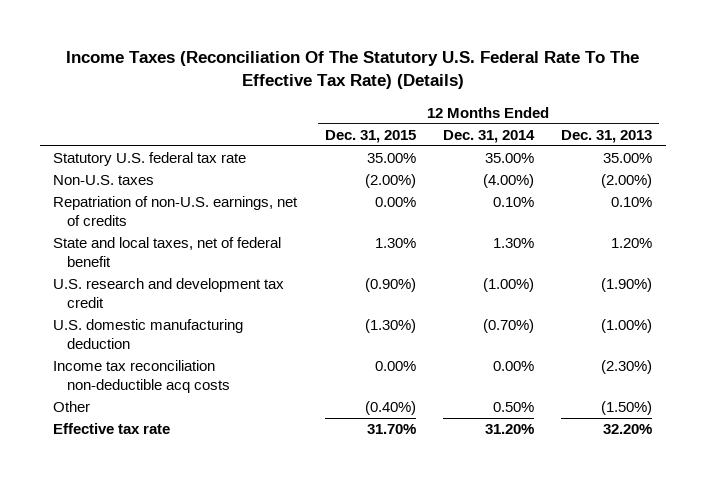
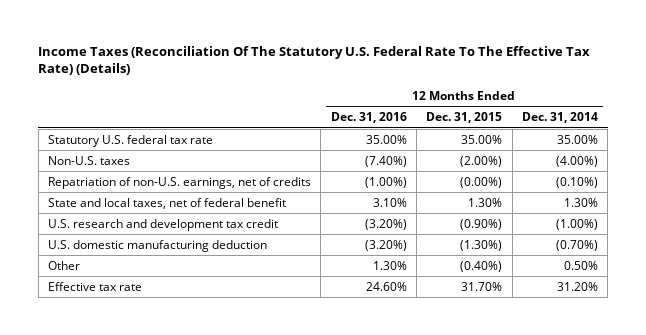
- | 12 Months Ended Dec. 31, 2015 | 12 Months Ended Dec. 31, 2014 | 12 Months Ended Dec. 31, 2013
+ | 12 Months Ended Dec. 31, 2016 | 12 Months Ended Dec. 31, 2015 | 12 Months Ended Dec. 31, 2014
- Repatriation of non-U.S. earnings, net of credits | 0.00% | 0.10% | 0.10%
+ Repatriation of non-U.S. earnings, net of credits | (1.00%) | (0.00%) | (0.10%)
- Income tax reconciliation non-deductible acq costs | 0.00% | 0.00% | (2.30%)

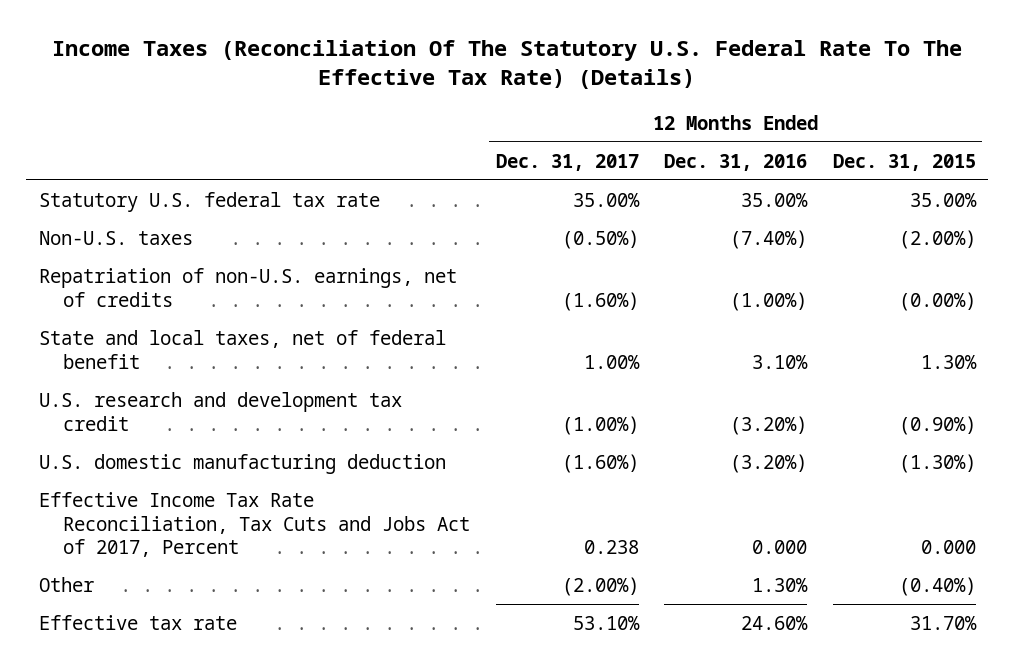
- | 12 Months Ended Dec. 31, 2016 | 12 Months Ended Dec. 31, 2015 | 12 Months Ended Dec. 31, 2014
+ | 12 Months Ended Dec. 31, 2017 | 12 Months Ended Dec. 31, 2016 | 12 Months Ended Dec. 31, 2015
+ Effective Income Tax Rate Reconciliation, Tax Cuts and Jobs Act of 2017, Percent | 0.238 | 0.000 | 0.000

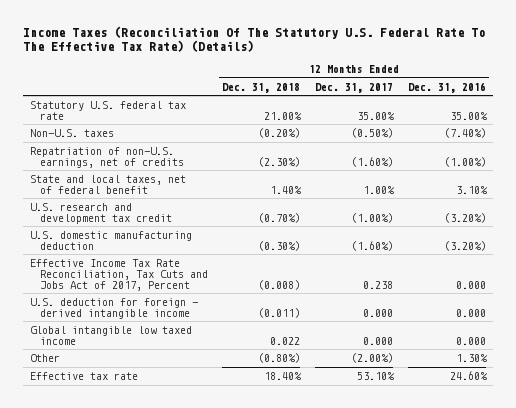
- | 12 Months Ended Dec. 31, 2017 | 12 Months Ended Dec. 31, 2016 | 12 Months Ended Dec. 31, 2015
+ | 12 Months Ended Dec. 31, 2018 | 12 Months Ended Dec. 31, 2017 | 12 Months Ended Dec. 31, 2016
+ U.S. deduction for foreign - derived intangible income | (0.011) | 0.000 | 0.000
+ Global intangible low taxed income | 0.022 | 0.000 | 0.000

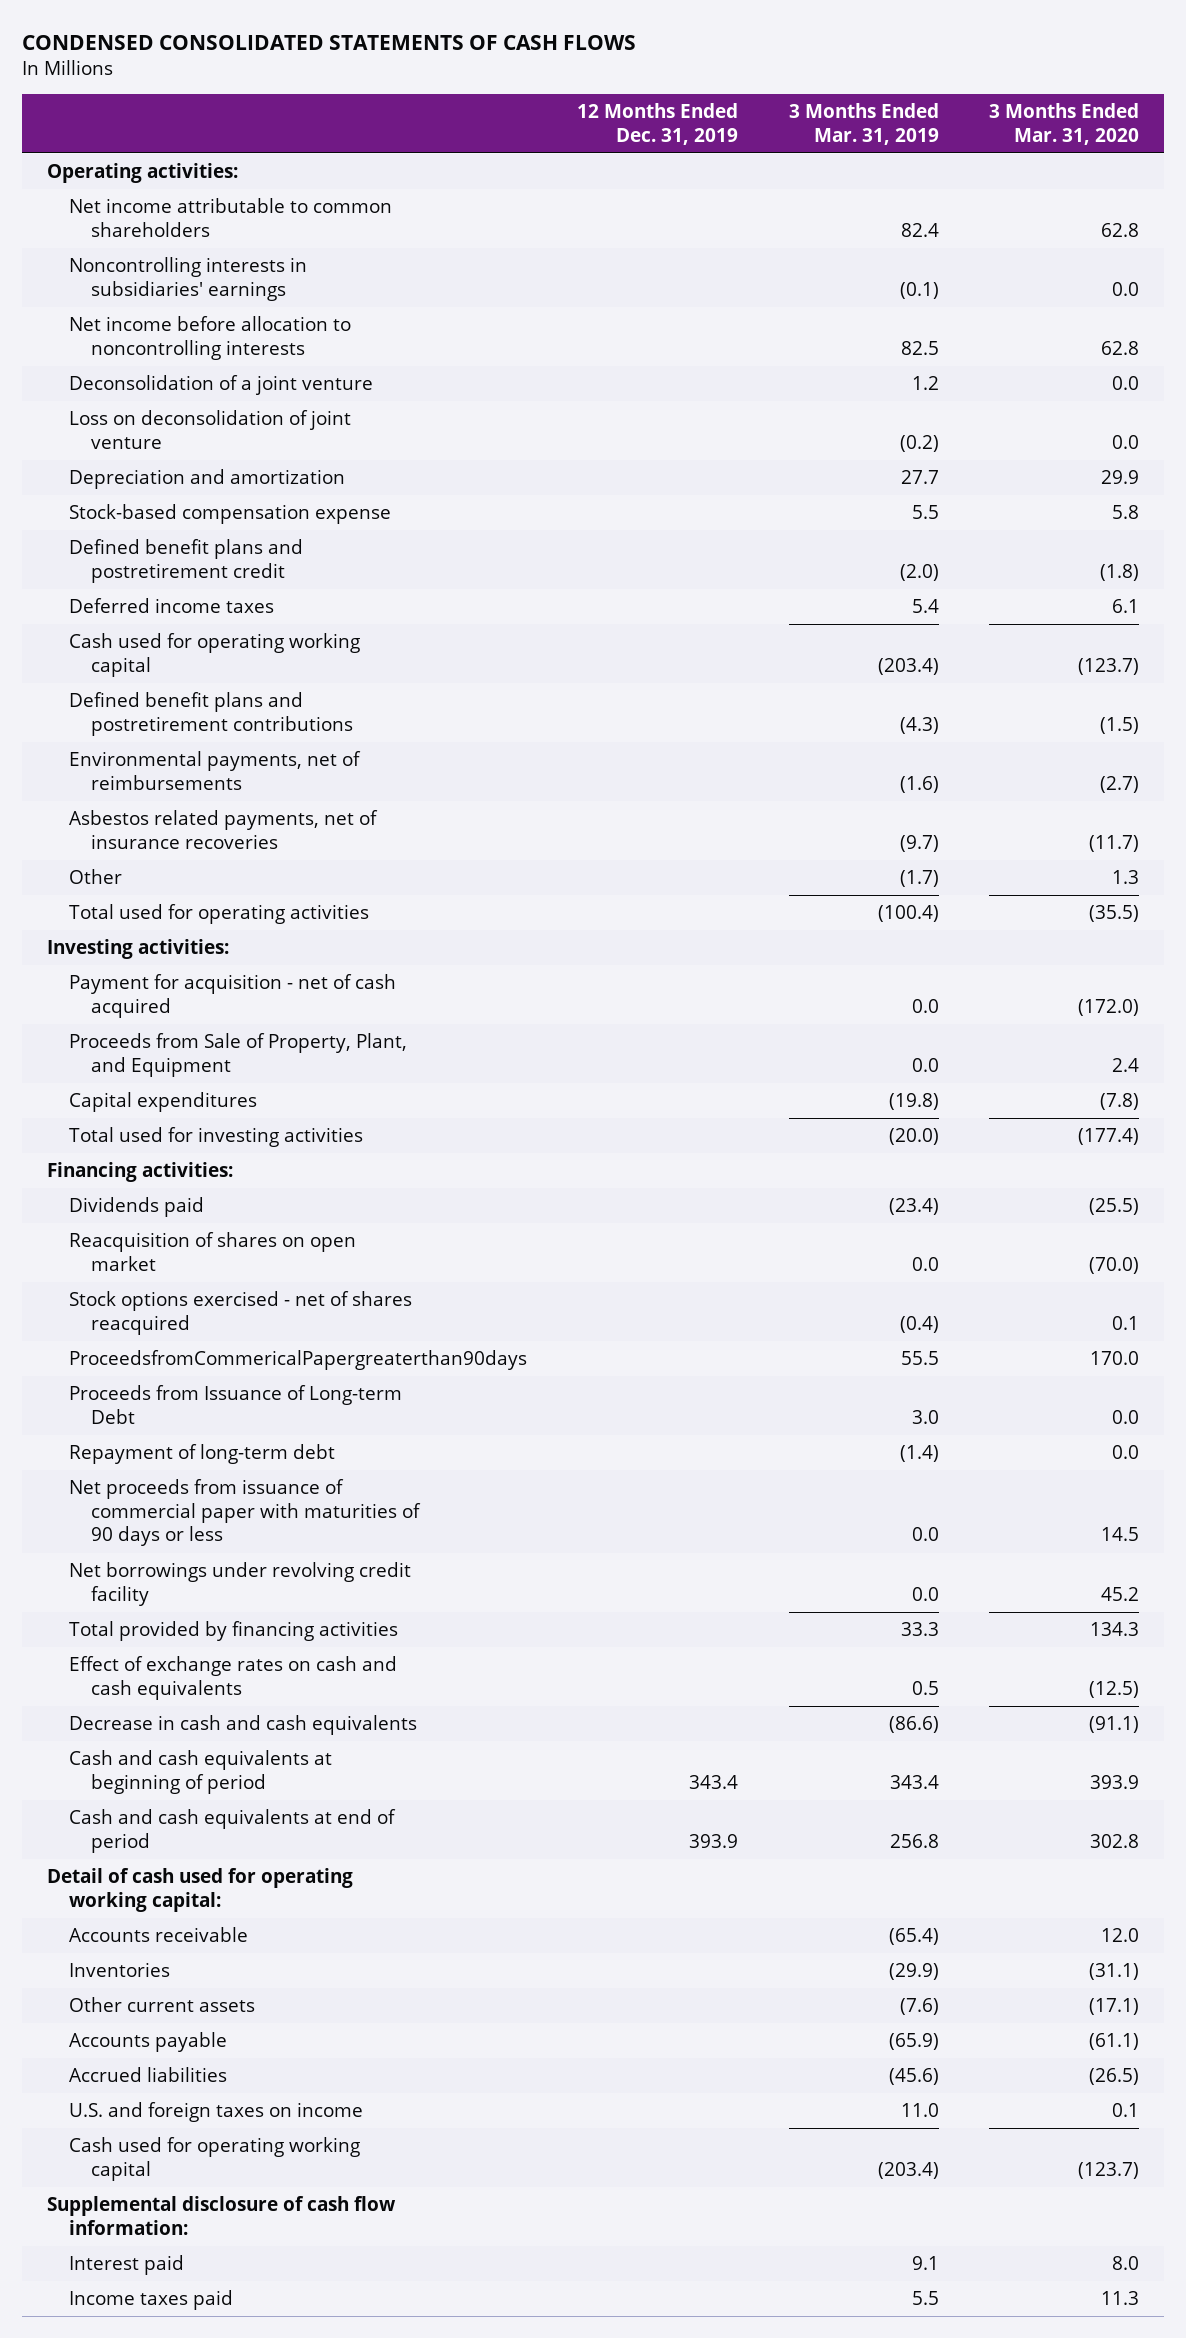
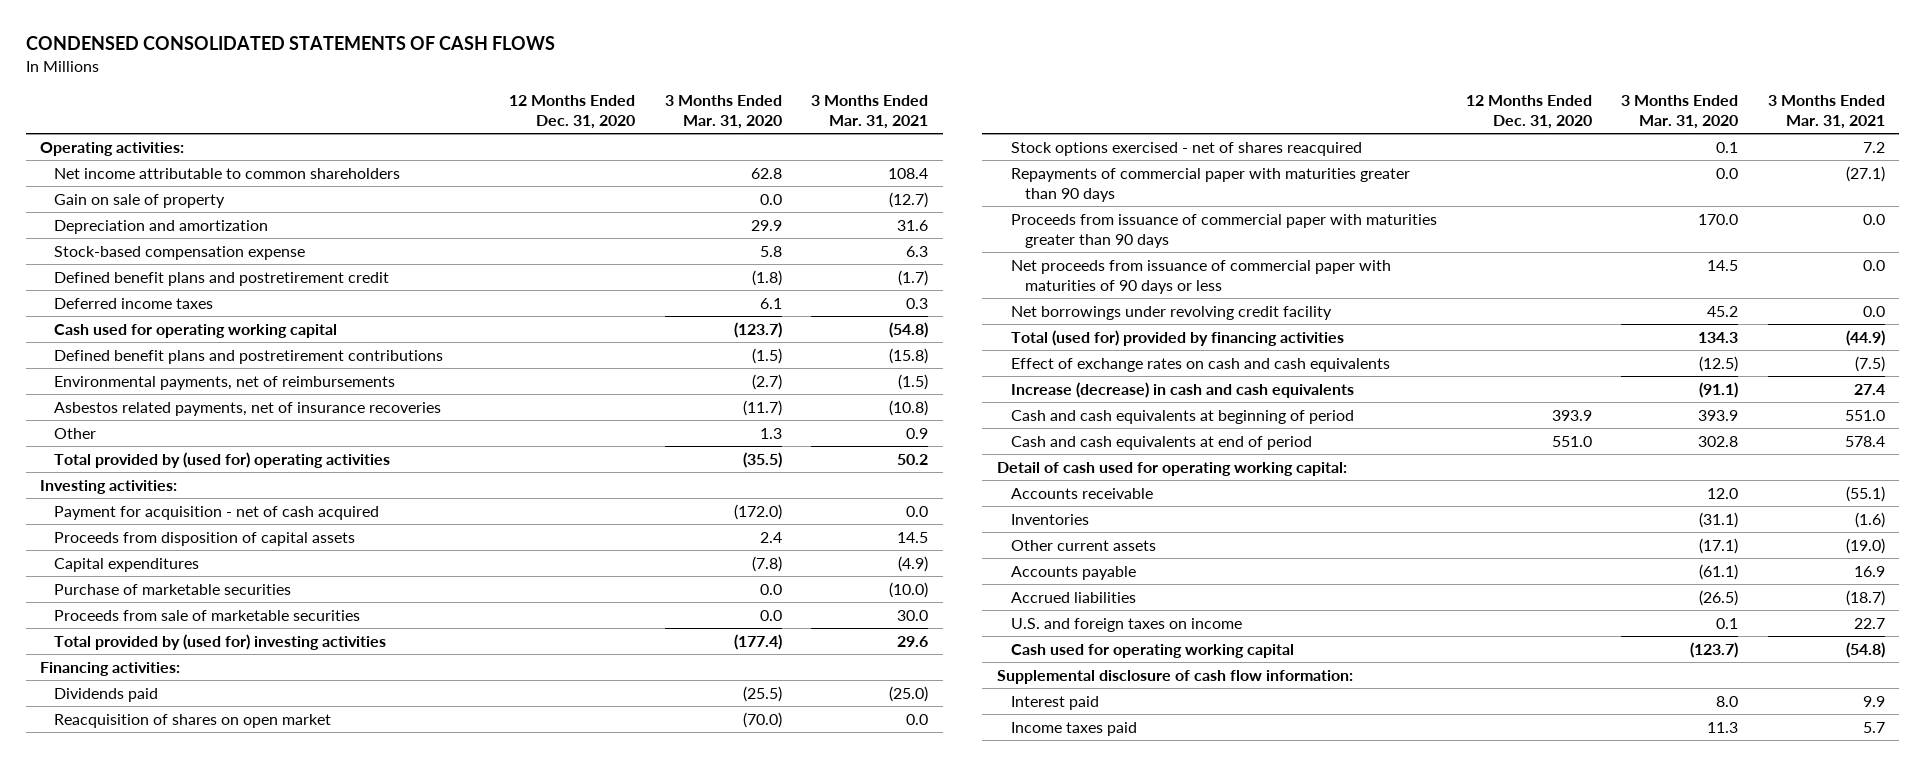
- | 12 Months Ended Dec. 31, 2019 | 3 Months Ended Mar. 31, 2019 | 3 Months Ended Mar. 31, 2020
+ | 12 Months Ended Dec. 31, 2020 | 3 Months Ended Mar. 31, 2020 | 3 Months Ended Mar. 31, 2021
- Noncontrolling interests in subsidiaries' earnings | | (0.1) | 0.0
- Net income before allocation to noncontrolling interests | | 82.5 | 62.8
- Deconsolidation of a joint venture | | 1.2 | 0.0
- Loss on deconsolidation of joint venture | | (0.2) | 0.0
+ Gain on sale of property | | 0.0 | (12.7)
- Total used for operating activities | | (100.4) | (35.5)
+ Total provided by (used for) operating activities | | (35.5) | 50.2
- Proceeds from Sale of Property, Plant, and Equipment | | 0.0 | 2.4
+ Proceeds from disposition of capital assets | | 2.4 | 14.5
- Total used for investing activities | | (20.0) | (177.4)
+ Purchase of marketable securities | | 0.0 | (10.0)
+ Proceeds from sale of marketable securities | | 0.0 | 30.0
+ Total provided by (used for) investing activities | | (177.4) | 29.6
- ProceedsfromCommericalPapergreaterthan90days | | 55.5 | 170.0
- Proceeds from Issuance of Long-term Debt | | 3.0 | 0.0
- Repayment of long-term debt | | (1.4) | 0.0
+ Repayments of commercial paper with maturities greater than 90 days | | 0.0 | (27.1)
+ Proceeds from issuance of commercial paper with maturities greater than 90 days | | 170.0 | 0.0
- Total provided by financing activities | | 33.3 | 134.3
+ Total (used for) provided by financing activities | | 134.3 | (44.9)
- Decrease in cash and cash equivalents | | (86.6) | (91.1)
+ Increase (decrease) in cash and cash equivalents | | (91.1) | 27.4

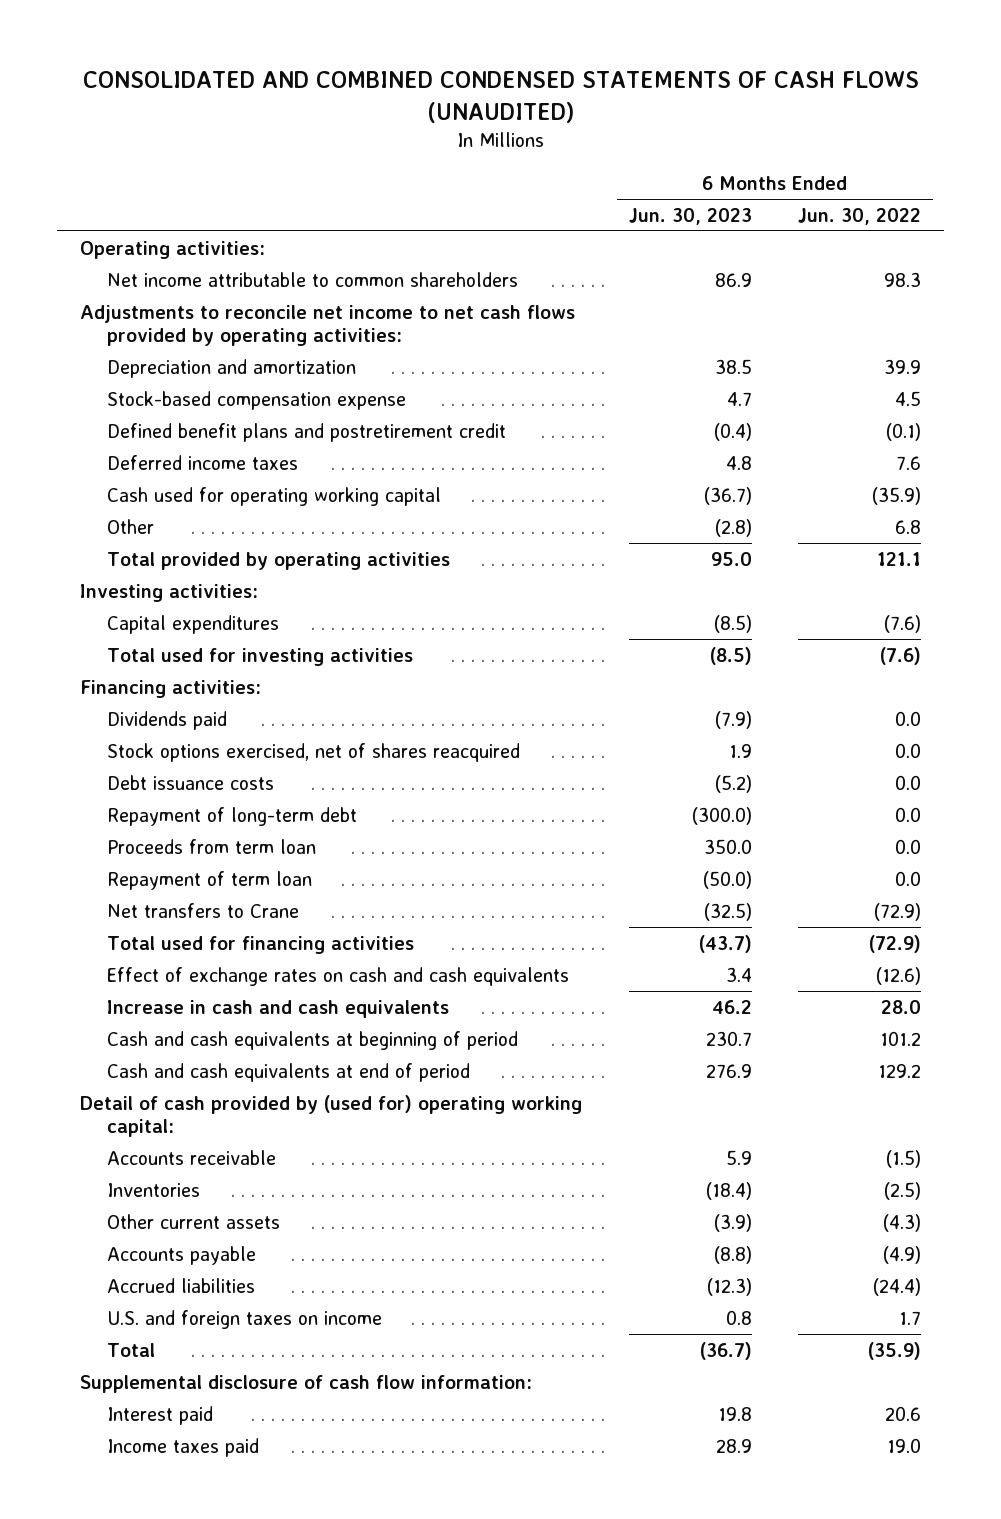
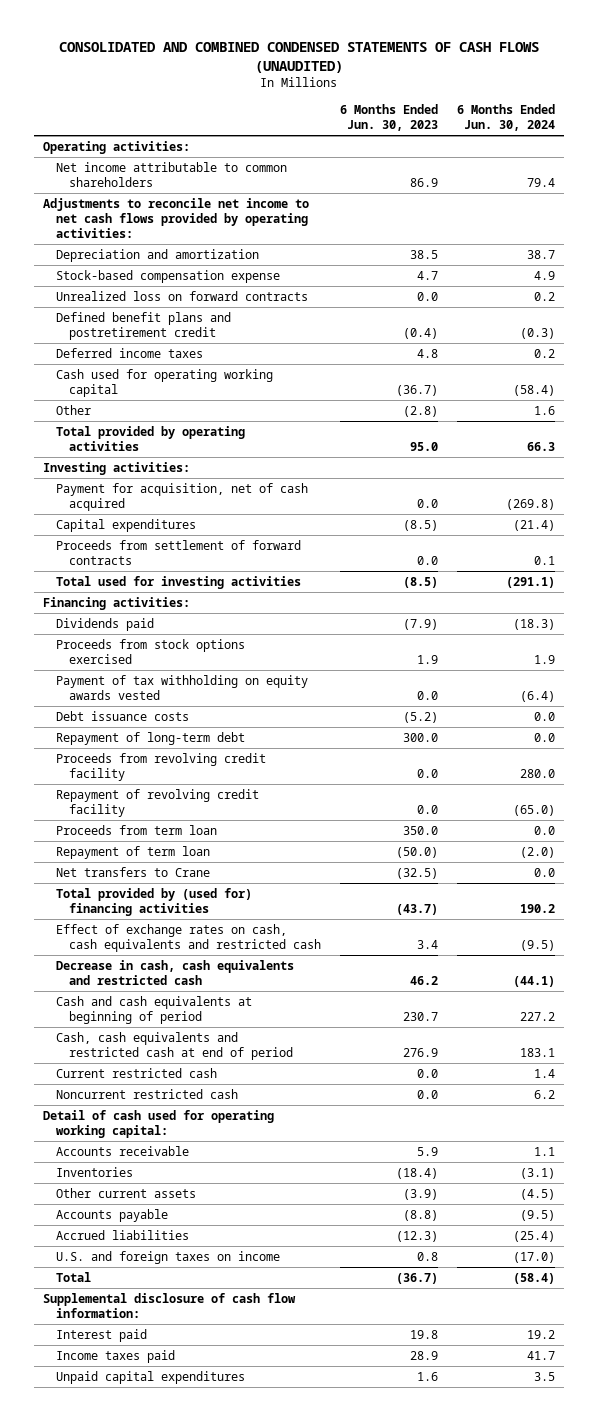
- | 6 Months Ended Jun. 30, 2023 | 6 Months Ended Jun. 30, 2022
+ | 6 Months Ended Jun. 30, 2023 | 6 Months Ended Jun. 30, 2024
+ Unrealized loss on forward contracts | 0.0 | 0.2
+ Payment for acquisition, net of cash acquired | 0.0 | (269.8)
+ Proceeds from settlement of forward contracts | 0.0 | 0.1
- Stock options exercised, net of shares reacquired | 1.9 | 0.0
+ Proceeds from stock options exercised | 1.9 | 1.9
+ Payment of tax withholding on equity awards vested | 0.0 | (6.4)
- Repayment of long-term debt | (300.0) | 0.0
+ Repayment of long-term debt | 300.0 | 0.0
+ Proceeds from revolving credit facility | 0.0 | 280.0
+ Repayment of revolving credit facility | 0.0 | (65.0)
- Total used for financing activities | (43.7) | (72.9)
- Effect of exchange rates on cash and cash equivalents | 3.4 | (12.6)
- Increase in cash and cash equivalents | 46.2 | 28.0
+ Total provided by (used for) financing activities | (43.7) | 190.2
+ Effect of exchange rates on cash, cash equivalents and restricted cash | 3.4 | (9.5)
+ Decrease in cash, cash equivalents and restricted cash | 46.2 | (44.1)
- Cash and cash equivalents at end of period | 276.9 | 129.2
- Detail of cash provided by (used for) operating working capital:
+ Cash, cash equivalents and restricted cash at end of period | 276.9 | 183.1
+ Current restricted cash | 0.0 | 1.4
+ Noncurrent restricted cash | 0.0 | 6.2
+ Detail of cash used for operating working capital:
+ Unpaid capital expenditures | 1.6 | 3.5

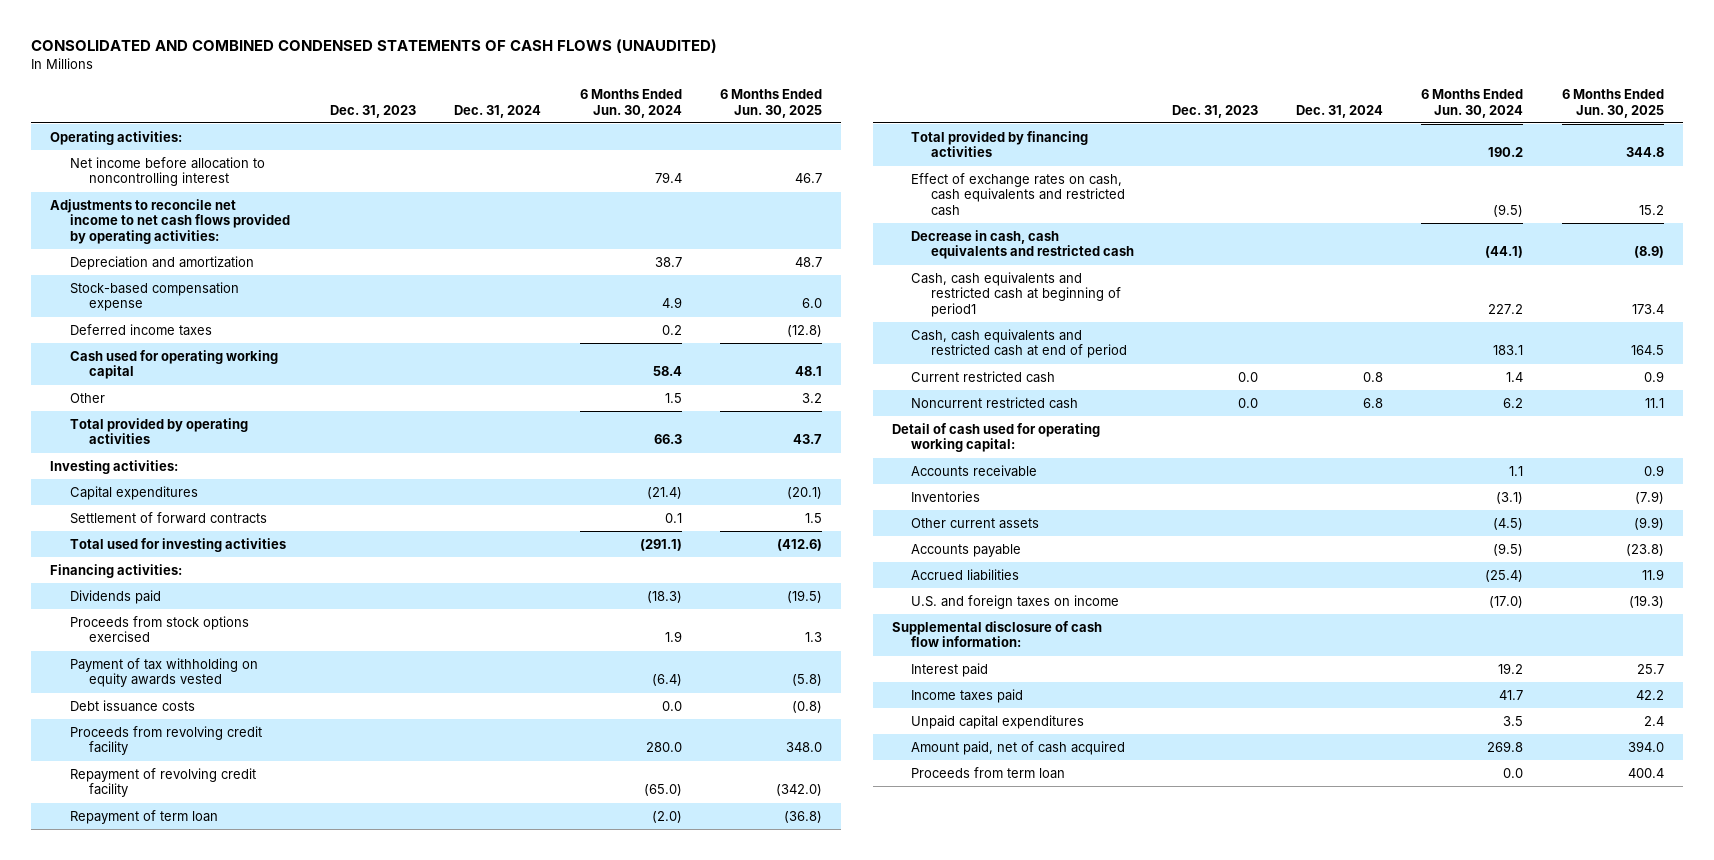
- | 6 Months Ended Jun. 30, 2023 | 6 Months Ended Jun. 30, 2024
+ | Dec. 31, 2023 | Dec. 31, 2024 | 6 Months Ended Jun. 30, 2024 | 6 Months Ended Jun. 30, 2025
- Net income attributable to common shareholders | 86.9 | 79.4
+ Net income before allocation to noncontrolling interest | | | 79.4 | 46.7
- Unrealized loss on forward contracts | 0.0 | 0.2
- Defined benefit plans and postretirement credit | (0.4) | (0.3)
- Cash used for operating working capital | (36.7) | (58.4)
- Other | (2.8) | 1.6
+ Cash used for operating working capital | | | 58.4 | 48.1
+ Other | | | 1.5 | 3.2
- Payment for acquisition, net of cash acquired | 0.0 | (269.8)
- Proceeds from settlement of forward contracts | 0.0 | 0.1
+ Settlement of forward contracts | | | 0.1 | 1.5
- Repayment of long-term debt | 300.0 | 0.0
- Net transfers to Crane | (32.5) | 0.0
- Total provided by (used for) financing activities | (43.7) | 190.2
+ Total provided by financing activities | | | 190.2 | 344.8
- Cash and cash equivalents at beginning of period | 230.7 | 227.2
+ Cash, cash equivalents and restricted cash at beginning of period1 | | | 227.2 | 173.4
- Total | (36.7) | (58.4)
+ Amount paid, net of cash acquired | | | 269.8 | 394.0
moved down: Proceeds from term loan | | | 0.0 | 400.4

